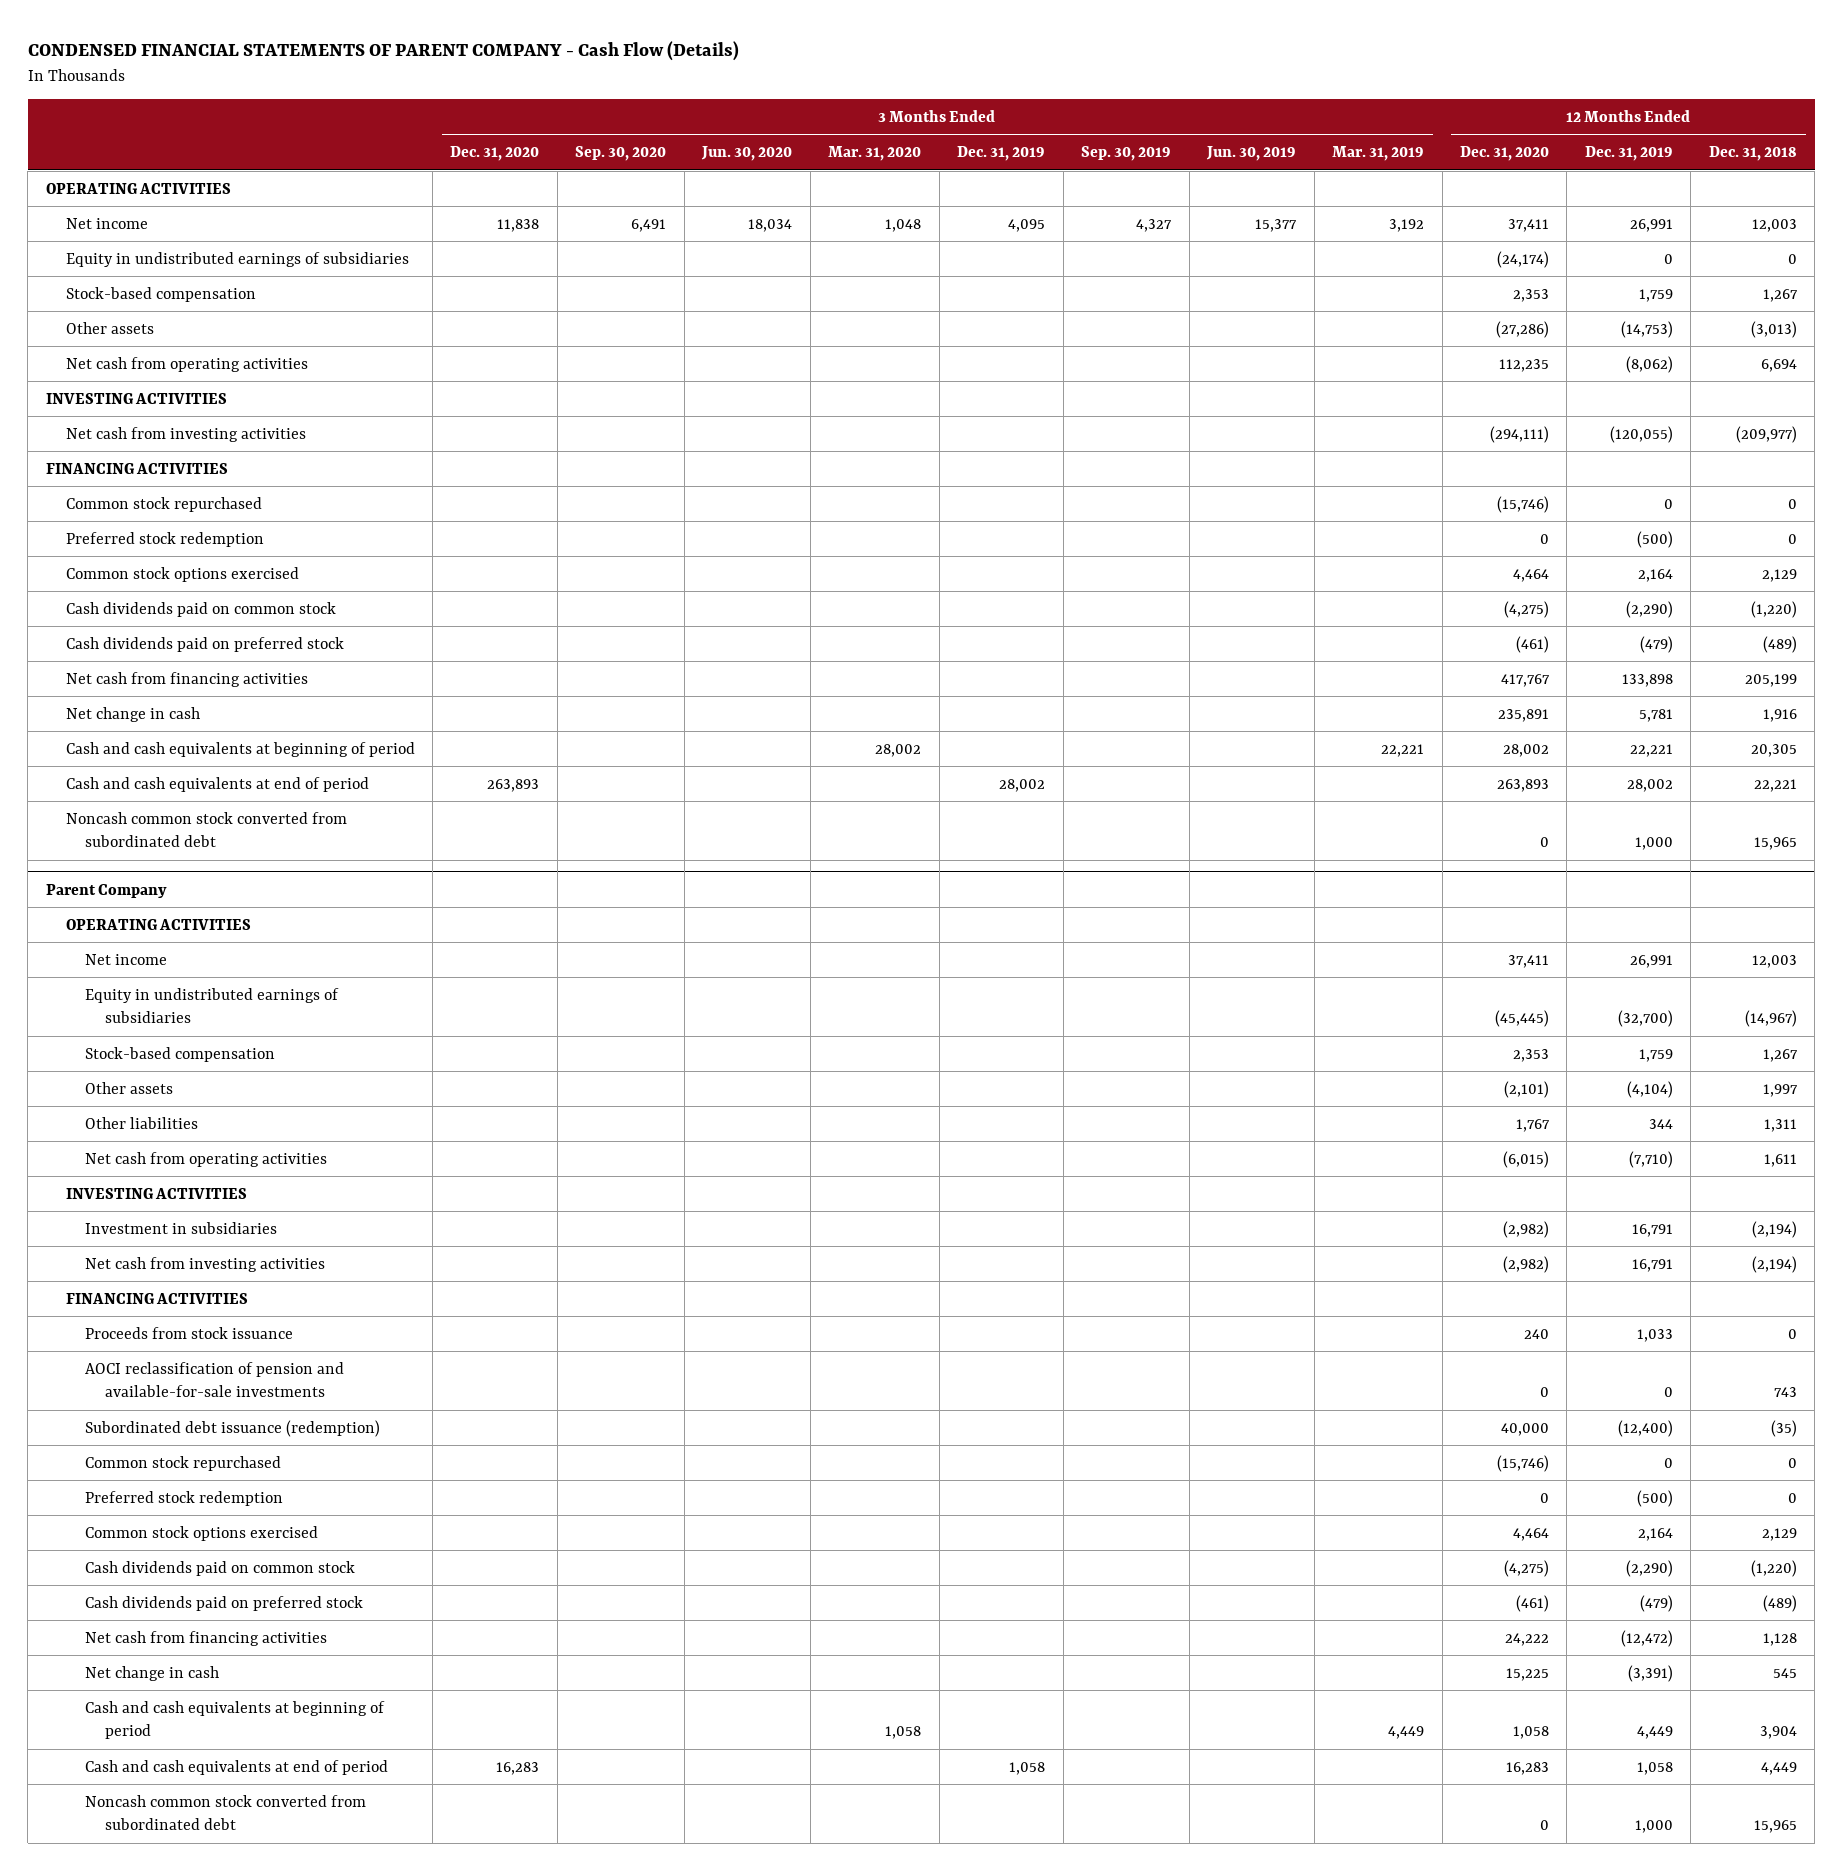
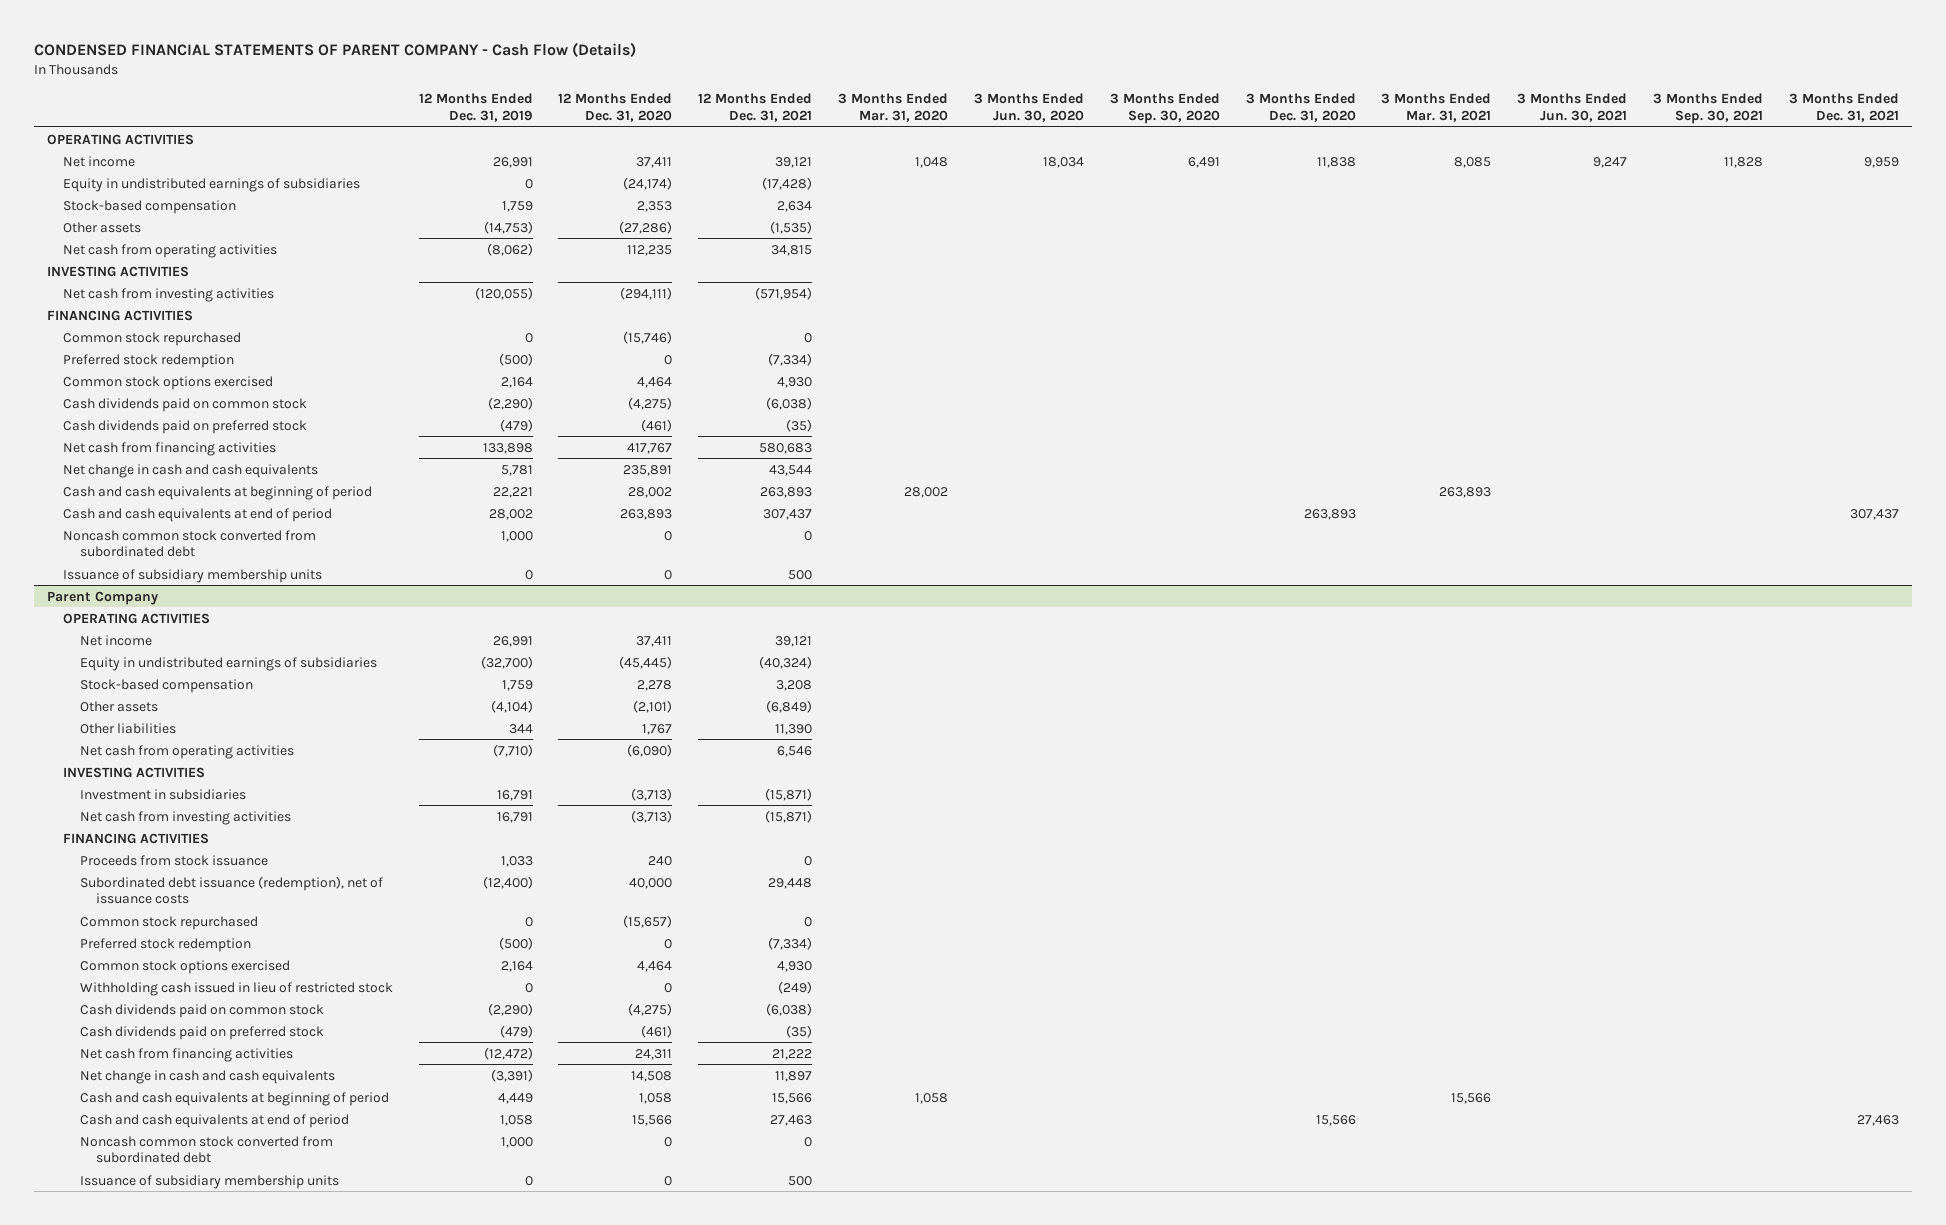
- | 3 Months Ended Dec. 31, 2020 | 3 Months Ended Sep. 30, 2020 | 3 Months Ended Jun. 30, 2020 | 3 Months Ended Mar. 31, 2020 | 3 Months Ended Dec. 31, 2019 | 3 Months Ended Sep. 30, 2019 | 3 Months Ended Jun. 30, 2019 | 3 Months Ended Mar. 31, 2019 | 12 Months Ended Dec. 31, 2020 | 12 Months Ended Dec. 31, 2019 | 12 Months Ended Dec. 31, 2018
+ | 12 Months Ended Dec. 31, 2019 | 12 Months Ended Dec. 31, 2020 | 12 Months Ended Dec. 31, 2021 | 3 Months Ended Mar. 31, 2020 | 3 Months Ended Jun. 30, 2020 | 3 Months Ended Sep. 30, 2020 | 3 Months Ended Dec. 31, 2020 | 3 Months Ended Mar. 31, 2021 | 3 Months Ended Jun. 30, 2021 | 3 Months Ended Sep. 30, 2021 | 3 Months Ended Dec. 31, 2021
- Net change in cash | | | | | | | | | 235,891 | 5,781 | 1,916
+ Net change in cash and cash equivalents | 5,781 | 235,891 | 43,544 | | | | | | | |
+ Issuance of subsidiary membership units | 0 | 0 | 500 | | | | | | | |
@ Parent Company
- Stock-based compensation | | | | | | | | | 2,353 | 1,759 | 1,267
+ Stock-based compensation | 1,759 | 2,278 | 3,208 | | | | | | | |
- Net cash from operating activities | | | | | | | | | (6,015) | (7,710) | 1,611
+ Net cash from operating activities | (7,710) | (6,090) | 6,546 | | | | | | | |
- Investment in subsidiaries | | | | | | | | | (2,982) | 16,791 | (2,194)
- Net cash from investing activities | | | | | | | | | (2,982) | 16,791 | (2,194)
+ Investment in subsidiaries | 16,791 | (3,713) | (15,871) | | | | | | | |
+ Net cash from investing activities | 16,791 | (3,713) | (15,871) | | | | | | | |
- AOCI reclassification of pension and available-for-sale investments | | | | | | | | | 0 | 0 | 743
- Subordinated debt issuance (redemption) | | | | | | | | | 40,000 | (12,400) | (35)
- Common stock repurchased | | | | | | | | | (15,746) | 0 | 0
+ Subordinated debt issuance (redemption), net of issuance costs | (12,400) | 40,000 | 29,448 | | | | | | | |
+ Common stock repurchased | 0 | (15,657) | 0 | | | | | | | |
+ Withholding cash issued in lieu of restricted stock | 0 | 0 | (249) | | | | | | | |
- Net cash from financing activities | | | | | | | | | 24,222 | (12,472) | 1,128
- Net change in cash | | | | | | | | | 15,225 | (3,391) | 545
+ Net cash from financing activities | (12,472) | 24,311 | 21,222 | | | | | | | |
+ Net change in cash and cash equivalents | (3,391) | 14,508 | 11,897 | | | | | | | |
- Cash and cash equivalents at end of period | 16,283 | | | | 1,058 | | | | 16,283 | 1,058 | 4,449
+ Cash and cash equivalents at end of period | 1,058 | 15,566 | 27,463 | | | | 15,566 | | | | 27,463
+ Issuance of subsidiary membership units | 0 | 0 | 500 | | | | | | | |

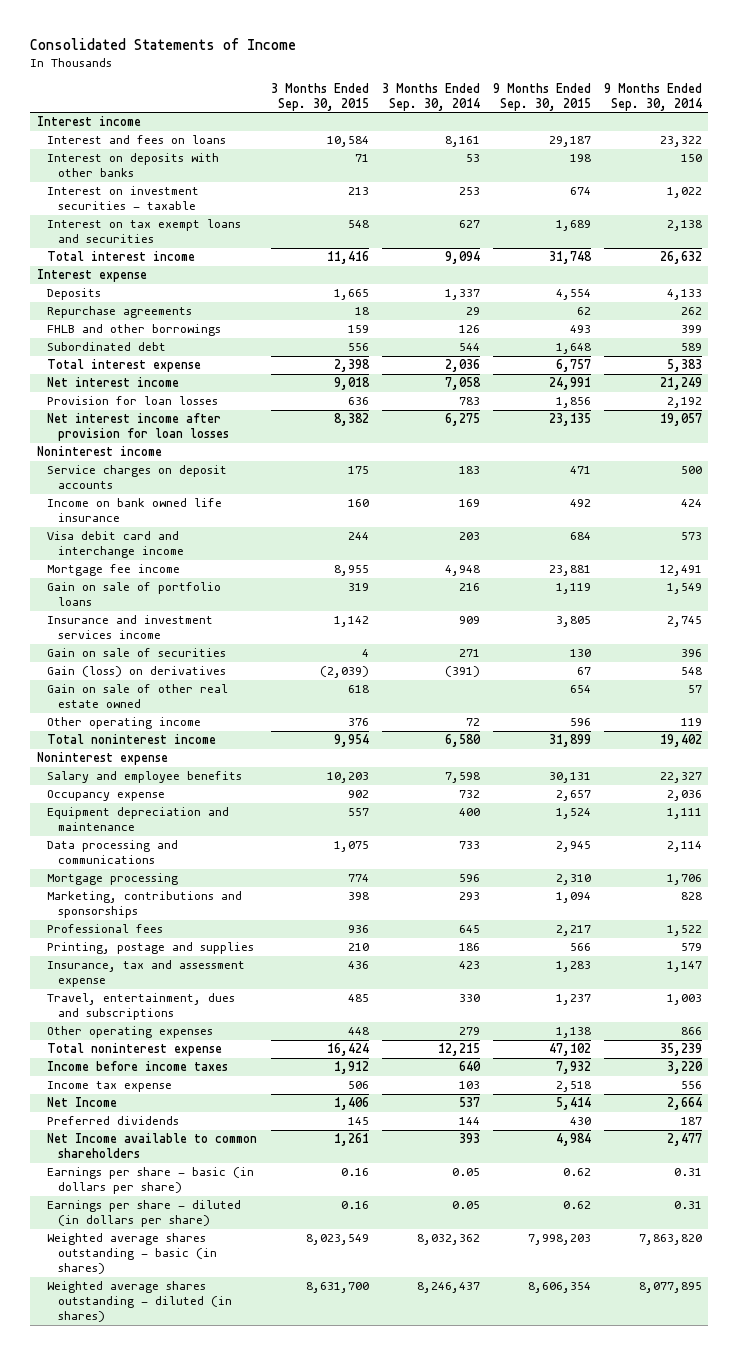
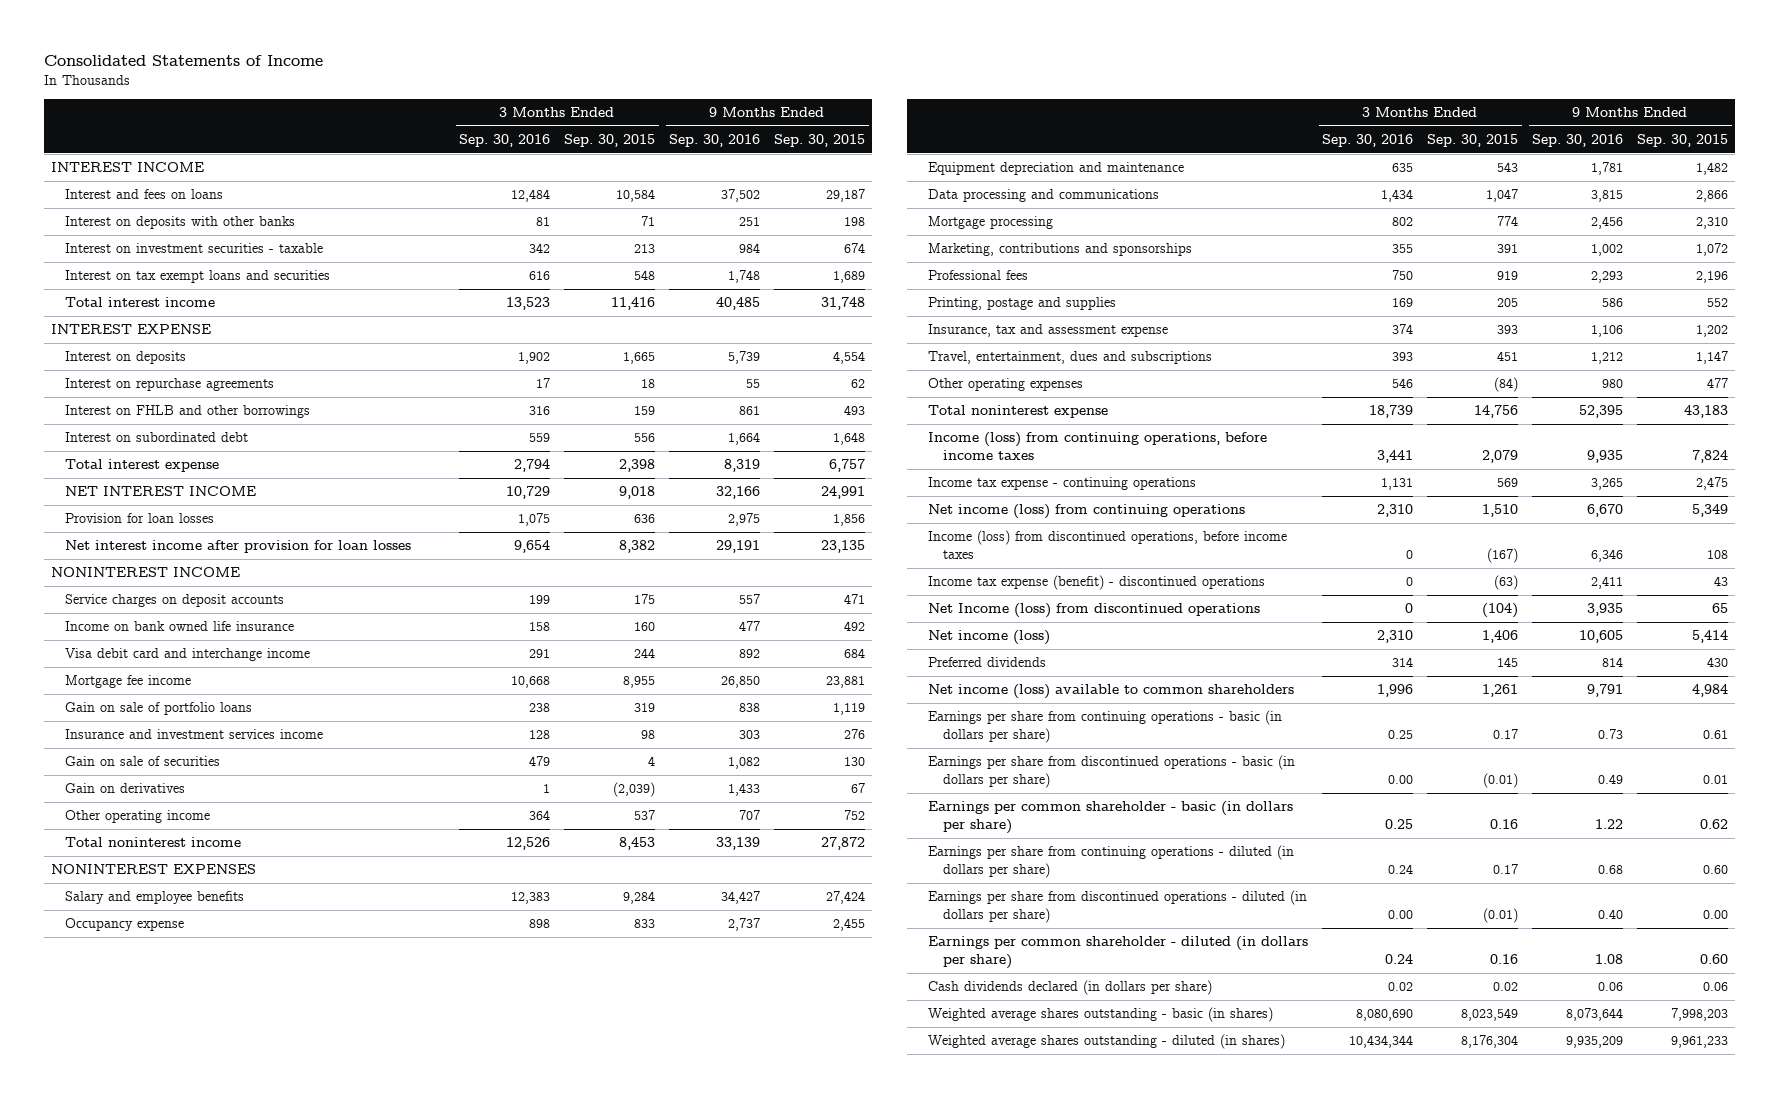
- | 3 Months Ended Sep. 30, 2015 | 3 Months Ended Sep. 30, 2014 | 9 Months Ended Sep. 30, 2015 | 9 Months Ended Sep. 30, 2014
+ | 3 Months Ended Sep. 30, 2016 | 3 Months Ended Sep. 30, 2015 | 9 Months Ended Sep. 30, 2016 | 9 Months Ended Sep. 30, 2015
- Interest income
+ INTEREST INCOME
- Interest expense
- Deposits | 1,665 | 1,337 | 4,554 | 4,133
- Repurchase agreements | 18 | 29 | 62 | 262
- FHLB and other borrowings | 159 | 126 | 493 | 399
- Subordinated debt | 556 | 544 | 1,648 | 589
+ INTEREST EXPENSE
+ Interest on deposits | 1,902 | 1,665 | 5,739 | 4,554
+ Interest on repurchase agreements | 17 | 18 | 55 | 62
+ Interest on FHLB and other borrowings | 316 | 159 | 861 | 493
+ Interest on subordinated debt | 559 | 556 | 1,664 | 1,648
- Net interest income | 9,018 | 7,058 | 24,991 | 21,249
+ NET INTEREST INCOME | 10,729 | 9,018 | 32,166 | 24,991
- Noninterest income
+ NONINTEREST INCOME
- Insurance and investment services income | 1,142 | 909 | 3,805 | 2,745
+ Insurance and investment services income | 128 | 98 | 303 | 276
- Gain (loss) on derivatives | (2,039) | (391) | 67 | 548
- Gain on sale of other real estate owned | 618 | | 654 | 57
- Other operating income | 376 | 72 | 596 | 119
- Total noninterest income | 9,954 | 6,580 | 31,899 | 19,402
- Noninterest expense
- Salary and employee benefits | 10,203 | 7,598 | 30,131 | 22,327
- Occupancy expense | 902 | 732 | 2,657 | 2,036
- Equipment depreciation and maintenance | 557 | 400 | 1,524 | 1,111
- Data processing and communications | 1,075 | 733 | 2,945 | 2,114
+ Gain on derivatives | 1 | (2,039) | 1,433 | 67
+ Other operating income | 364 | 537 | 707 | 752
+ Total noninterest income | 12,526 | 8,453 | 33,139 | 27,872
+ NONINTEREST EXPENSES
+ Salary and employee benefits | 12,383 | 9,284 | 34,427 | 27,424
+ Occupancy expense | 898 | 833 | 2,737 | 2,455
+ Equipment depreciation and maintenance | 635 | 543 | 1,781 | 1,482
+ Data processing and communications | 1,434 | 1,047 | 3,815 | 2,866
- Marketing, contributions and sponsorships | 398 | 293 | 1,094 | 828
- Professional fees | 936 | 645 | 2,217 | 1,522
- Printing, postage and supplies | 210 | 186 | 566 | 579
- Insurance, tax and assessment expense | 436 | 423 | 1,283 | 1,147
- Travel, entertainment, dues and subscriptions | 485 | 330 | 1,237 | 1,003
- Other operating expenses | 448 | 279 | 1,138 | 866
- Total noninterest expense | 16,424 | 12,215 | 47,102 | 35,239
- Income before income taxes | 1,912 | 640 | 7,932 | 3,220
- Income tax expense | 506 | 103 | 2,518 | 556
- Net Income | 1,406 | 537 | 5,414 | 2,664
+ Marketing, contributions and sponsorships | 355 | 391 | 1,002 | 1,072
+ Professional fees | 750 | 919 | 2,293 | 2,196
+ Printing, postage and supplies | 169 | 205 | 586 | 552
+ Insurance, tax and assessment expense | 374 | 393 | 1,106 | 1,202
+ Travel, entertainment, dues and subscriptions | 393 | 451 | 1,212 | 1,147
+ Other operating expenses | 546 | (84) | 980 | 477
+ Total noninterest expense | 18,739 | 14,756 | 52,395 | 43,183
+ Income (loss) from continuing operations, before income taxes | 3,441 | 2,079 | 9,935 | 7,824
+ Income tax expense - continuing operations | 1,131 | 569 | 3,265 | 2,475
+ Net income (loss) from continuing operations | 2,310 | 1,510 | 6,670 | 5,349
+ Income (loss) from discontinued operations, before income taxes | 0 | (167) | 6,346 | 108
+ Income tax expense (benefit) - discontinued operations | 0 | (63) | 2,411 | 43
+ Net Income (loss) from discontinued operations | 0 | (104) | 3,935 | 65
+ Net income (loss) | 2,310 | 1,406 | 10,605 | 5,414
- Net Income available to common shareholders | 1,261 | 393 | 4,984 | 2,477
- Earnings per share - basic (in dollars per share) | 0.16 | 0.05 | 0.62 | 0.31
- Earnings per share - diluted (in dollars per share) | 0.16 | 0.05 | 0.62 | 0.31
+ Net income (loss) available to common shareholders | 1,996 | 1,261 | 9,791 | 4,984
+ Earnings per share from continuing operations - basic (in dollars per share) | 0.25 | 0.17 | 0.73 | 0.61
+ Earnings per share from discontinued operations - basic (in dollars per share) | 0.00 | (0.01) | 0.49 | 0.01
+ Earnings per common shareholder - basic (in dollars per share) | 0.25 | 0.16 | 1.22 | 0.62
+ Earnings per share from continuing operations - diluted (in dollars per share) | 0.24 | 0.17 | 0.68 | 0.60
+ Earnings per share from discontinued operations - diluted (in dollars per share) | 0.00 | (0.01) | 0.40 | 0.00
+ Earnings per common shareholder - diluted (in dollars per share) | 0.24 | 0.16 | 1.08 | 0.60
+ Cash dividends declared (in dollars per share) | 0.02 | 0.02 | 0.06 | 0.06
- Weighted average shares outstanding - diluted (in shares) | 8,631,700 | 8,246,437 | 8,606,354 | 8,077,895
+ Weighted average shares outstanding - diluted (in shares) | 10,434,344 | 8,176,304 | 9,935,209 | 9,961,233

